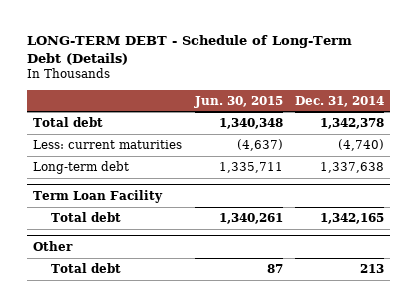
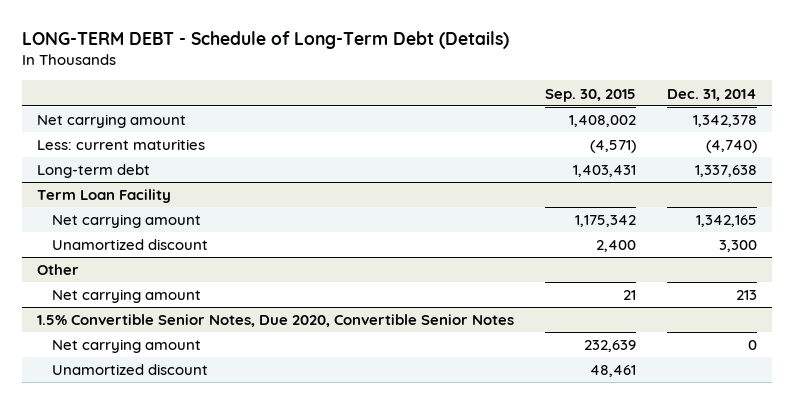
- | Jun. 30, 2015 | Dec. 31, 2014
+ | Sep. 30, 2015 | Dec. 31, 2014
- Total debt | 1,340,348 | 1,342,378
+ Net carrying amount | 1,408,002 | 1,342,378
@ Term Loan Facility
- Total debt | 1,340,261 | 1,342,165
+ Net carrying amount | 1,175,342 | 1,342,165
+ Unamortized discount | 2,400 | 3,300
@ Other
- Total debt | 87 | 213
+ Net carrying amount | 21 | 213
+ 1.5% Convertible Senior Notes, Due 2020, Convertible Senior Notes
+ Net carrying amount | 232,639 | 0
+ Unamortized discount | 48,461 |

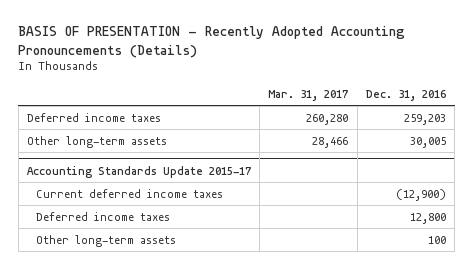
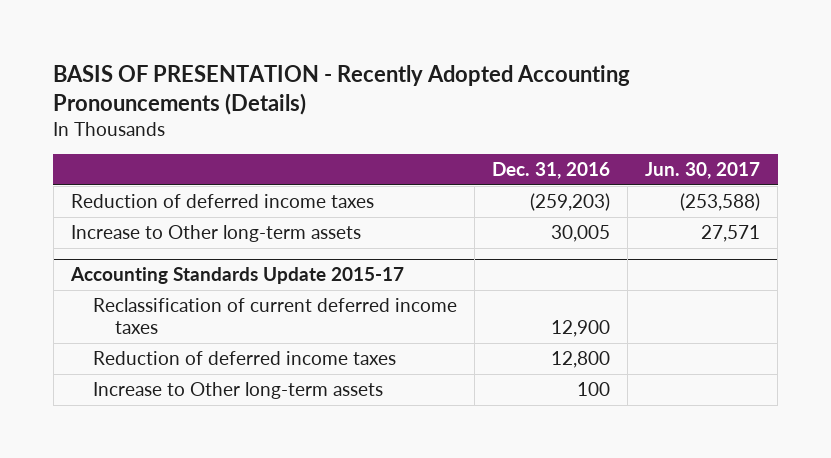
- | Mar. 31, 2017 | Dec. 31, 2016
+ | Dec. 31, 2016 | Jun. 30, 2017
- Deferred income taxes | 260,280 | 259,203
- Other long-term assets | 28,466 | 30,005
+ Reduction of deferred income taxes | (259,203) | (253,588)
+ Increase to Other long-term assets | 30,005 | 27,571
@ Accounting Standards Update 2015-17
- Current deferred income taxes | | (12,900)
- Deferred income taxes | | 12,800
- Other long-term assets | | 100
+ Reclassification of current deferred income taxes | 12,900 |
+ Reduction of deferred income taxes | 12,800 |
+ Increase to Other long-term assets | 100 |

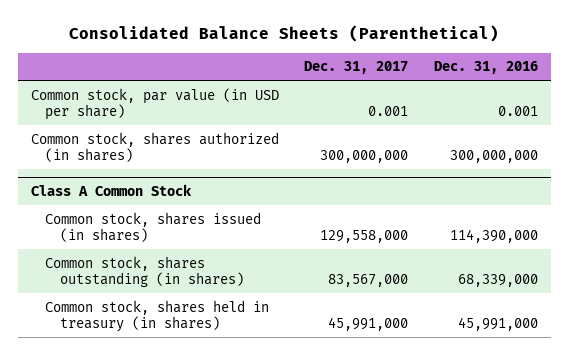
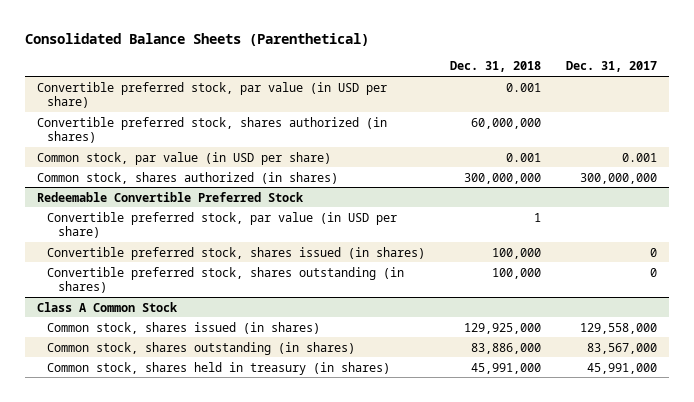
- | Dec. 31, 2017 | Dec. 31, 2016
+ | Dec. 31, 2018 | Dec. 31, 2017
+ Convertible preferred stock, par value (in USD per share) | 0.001 |
+ Convertible preferred stock, shares authorized (in shares) | 60,000,000 |
+ Redeemable Convertible Preferred Stock
+ Convertible preferred stock, par value (in USD per share) | 1 |
+ Convertible preferred stock, shares issued (in shares) | 100,000 | 0
+ Convertible preferred stock, shares outstanding (in shares) | 100,000 | 0

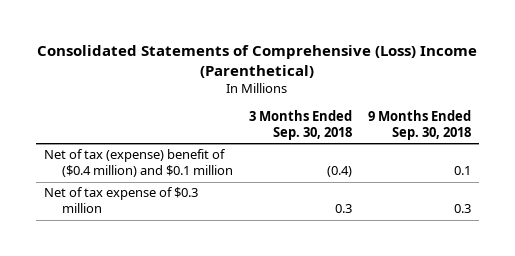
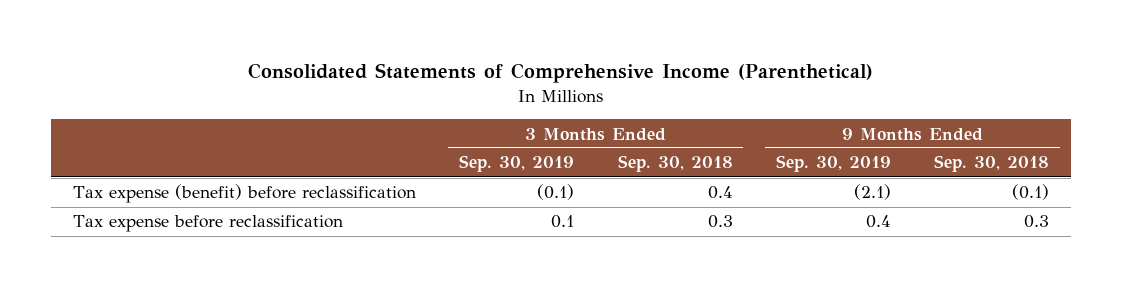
- Consolidated Statements of Comprehensive (Loss) Income (Parenthetical)
+ Consolidated Statements of Comprehensive Income (Parenthetical)
- | 3 Months Ended Sep. 30, 2018 | 9 Months Ended Sep. 30, 2018
+ | 3 Months Ended Sep. 30, 2019 | 3 Months Ended Sep. 30, 2018 | 9 Months Ended Sep. 30, 2019 | 9 Months Ended Sep. 30, 2018
- Net of tax (expense) benefit of ($0.4 million) and $0.1 million | (0.4) | 0.1
- Net of tax expense of $0.3 million | 0.3 | 0.3
+ Tax expense (benefit) before reclassification | (0.1) | 0.4 | (2.1) | (0.1)
+ Tax expense before reclassification | 0.1 | 0.3 | 0.4 | 0.3

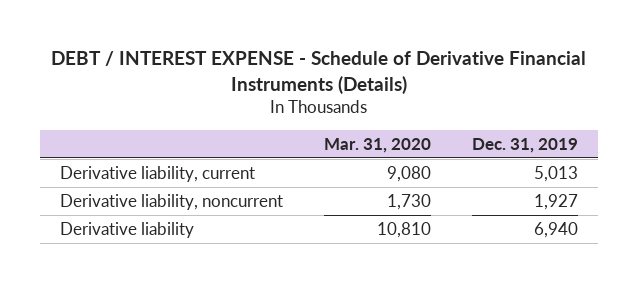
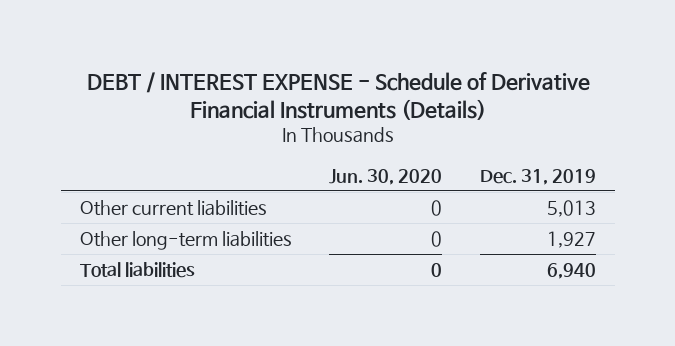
- | Mar. 31, 2020 | Dec. 31, 2019
+ | Jun. 30, 2020 | Dec. 31, 2019
- Derivative liability, current | 9,080 | 5,013
- Derivative liability, noncurrent | 1,730 | 1,927
- Derivative liability | 10,810 | 6,940
+ Other current liabilities | 0 | 5,013
+ Other long-term liabilities | 0 | 1,927
+ Total liabilities | 0 | 6,940

